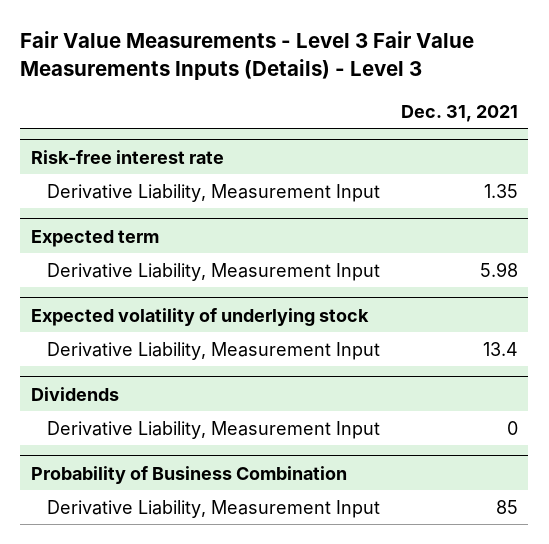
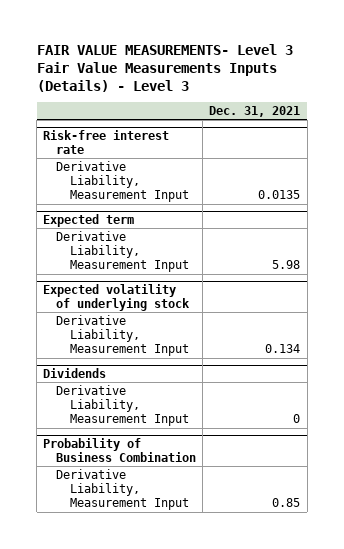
- Fair Value Measurements - Level 3 Fair Value Measurements Inputs (Details) - Level 3
+ FAIR VALUE MEASUREMENTS- Level 3 Fair Value Measurements Inputs (Details) - Level 3
@ Risk-free interest rate
- Derivative Liability, Measurement Input | 1.35
+ Derivative Liability, Measurement Input | 0.0135
@ Expected volatility of underlying stock
- Derivative Liability, Measurement Input | 13.4
+ Derivative Liability, Measurement Input | 0.134
@ Probability of Business Combination
- Derivative Liability, Measurement Input | 85
+ Derivative Liability, Measurement Input | 0.85

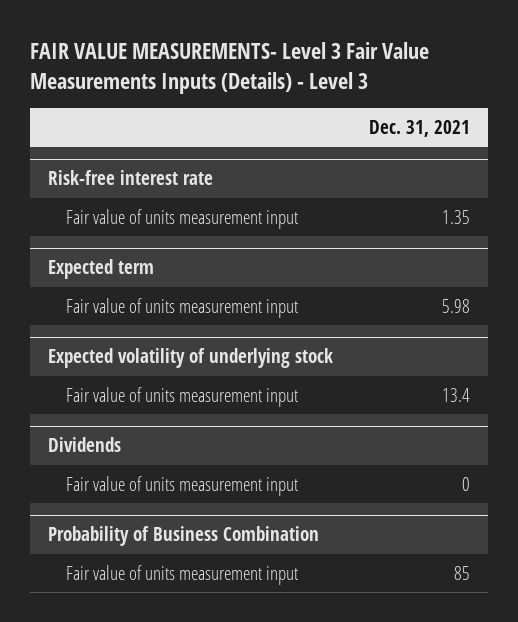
@ Risk-free interest rate
- Derivative Liability, Measurement Input | 0.0135
+ Fair value of units measurement input | 1.35
@ Expected term
- Derivative Liability, Measurement Input | 5.98
+ Fair value of units measurement input | 5.98
@ Expected volatility of underlying stock
- Derivative Liability, Measurement Input | 0.134
+ Fair value of units measurement input | 13.4
@ Dividends
- Derivative Liability, Measurement Input | 0
+ Fair value of units measurement input | 0
@ Probability of Business Combination
- Derivative Liability, Measurement Input | 0.85
+ Fair value of units measurement input | 85

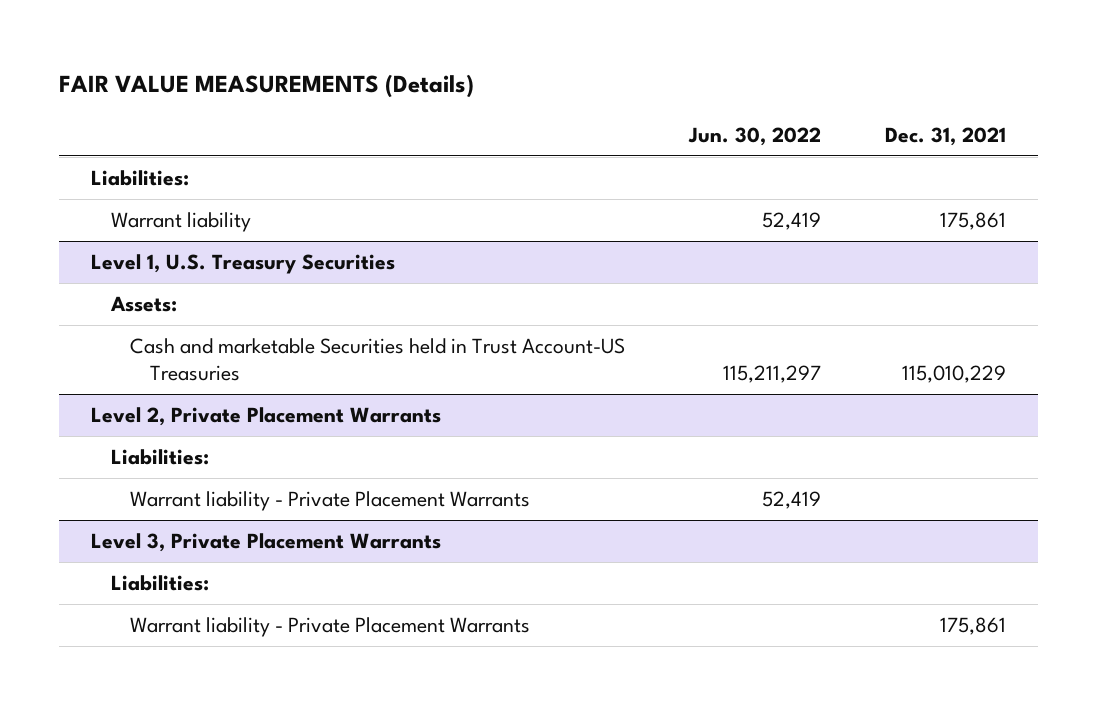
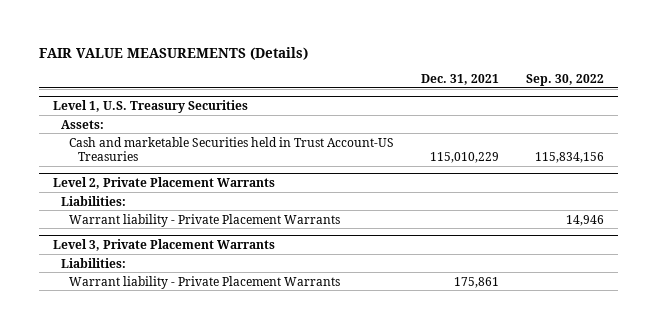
- | Jun. 30, 2022 | Dec. 31, 2021
+ | Dec. 31, 2021 | Sep. 30, 2022
- Liabilities:
- Warrant liability | 52,419 | 175,861

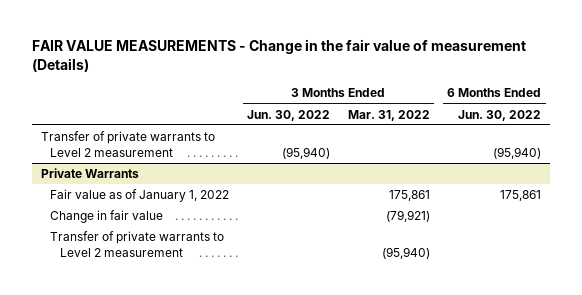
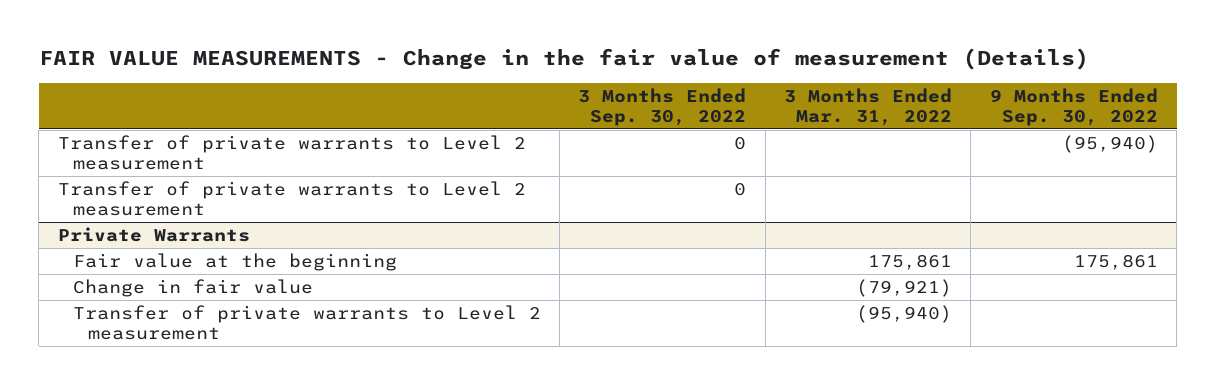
- | 3 Months Ended Jun. 30, 2022 | 3 Months Ended Mar. 31, 2022 | 6 Months Ended Jun. 30, 2022
+ | 3 Months Ended Sep. 30, 2022 | 3 Months Ended Mar. 31, 2022 | 9 Months Ended Sep. 30, 2022
+ Transfer of private warrants to Level 2 measurement | 0 | |
@ Private Warrants
- Fair value as of January 1, 2022 | | 175,861 | 175,861
+ Fair value at the beginning | | 175,861 | 175,861

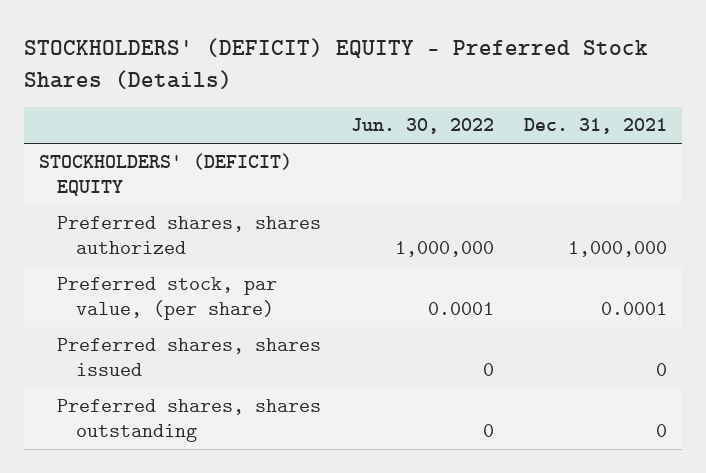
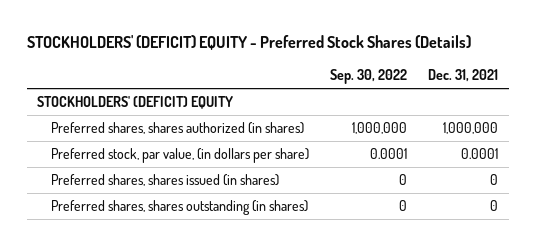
- | Jun. 30, 2022 | Dec. 31, 2021
+ | Sep. 30, 2022 | Dec. 31, 2021
- Preferred shares, shares authorized | 1,000,000 | 1,000,000
- Preferred stock, par value, (per share) | 0.0001 | 0.0001
- Preferred shares, shares issued | 0 | 0
- Preferred shares, shares outstanding | 0 | 0
+ Preferred shares, shares authorized (in shares) | 1,000,000 | 1,000,000
+ Preferred stock, par value, (in dollars per share) | 0.0001 | 0.0001
+ Preferred shares, shares issued (in shares) | 0 | 0
+ Preferred shares, shares outstanding (in shares) | 0 | 0

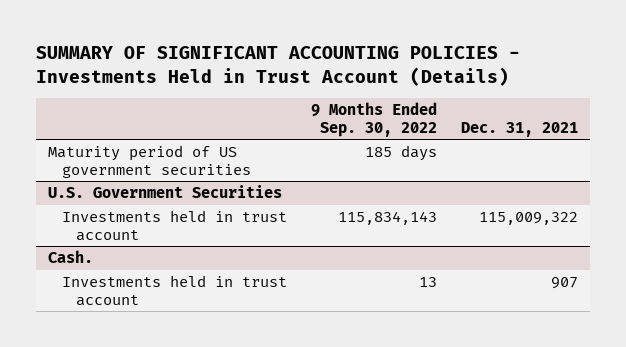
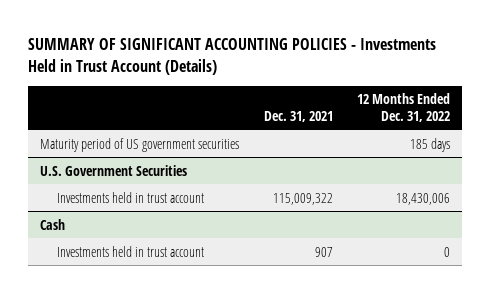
- | 9 Months Ended Sep. 30, 2022 | Dec. 31, 2021
+ | Dec. 31, 2021 | 12 Months Ended Dec. 31, 2022
- Cash.
+ Cash

